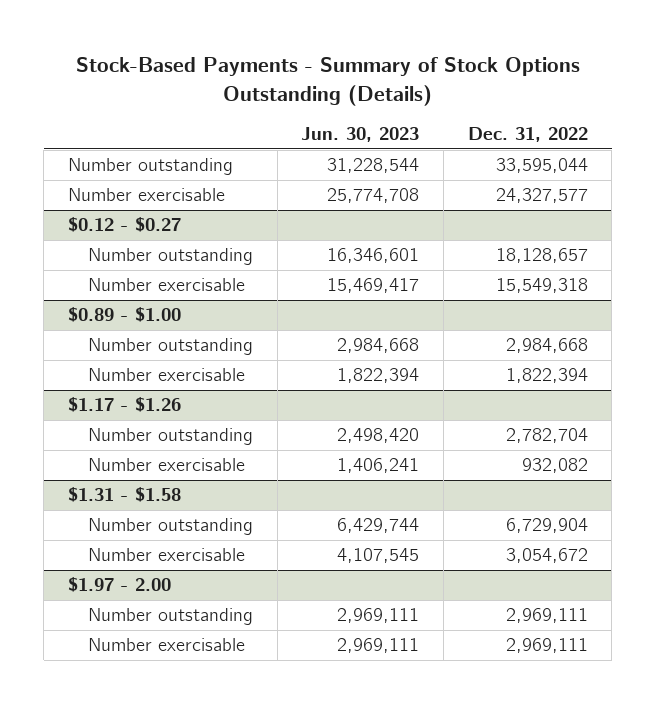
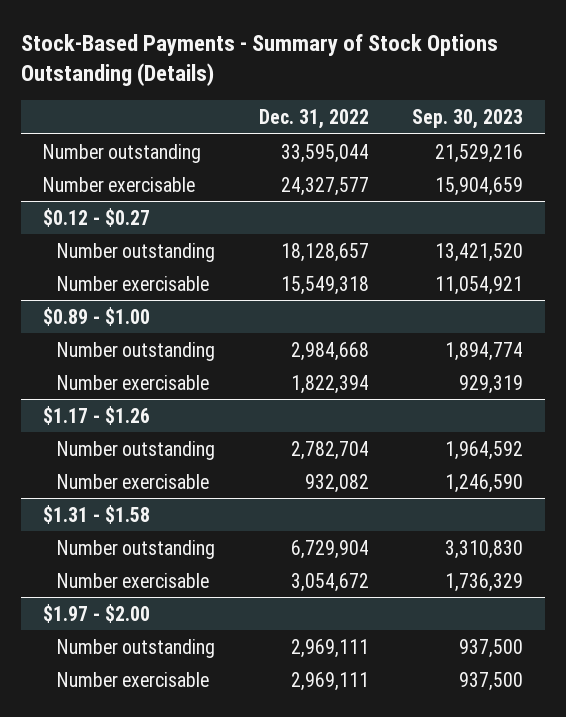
- | Jun. 30, 2023 | Dec. 31, 2022
+ | Dec. 31, 2022 | Sep. 30, 2023
- $1.97 - 2.00
+ $1.97 - $2.00

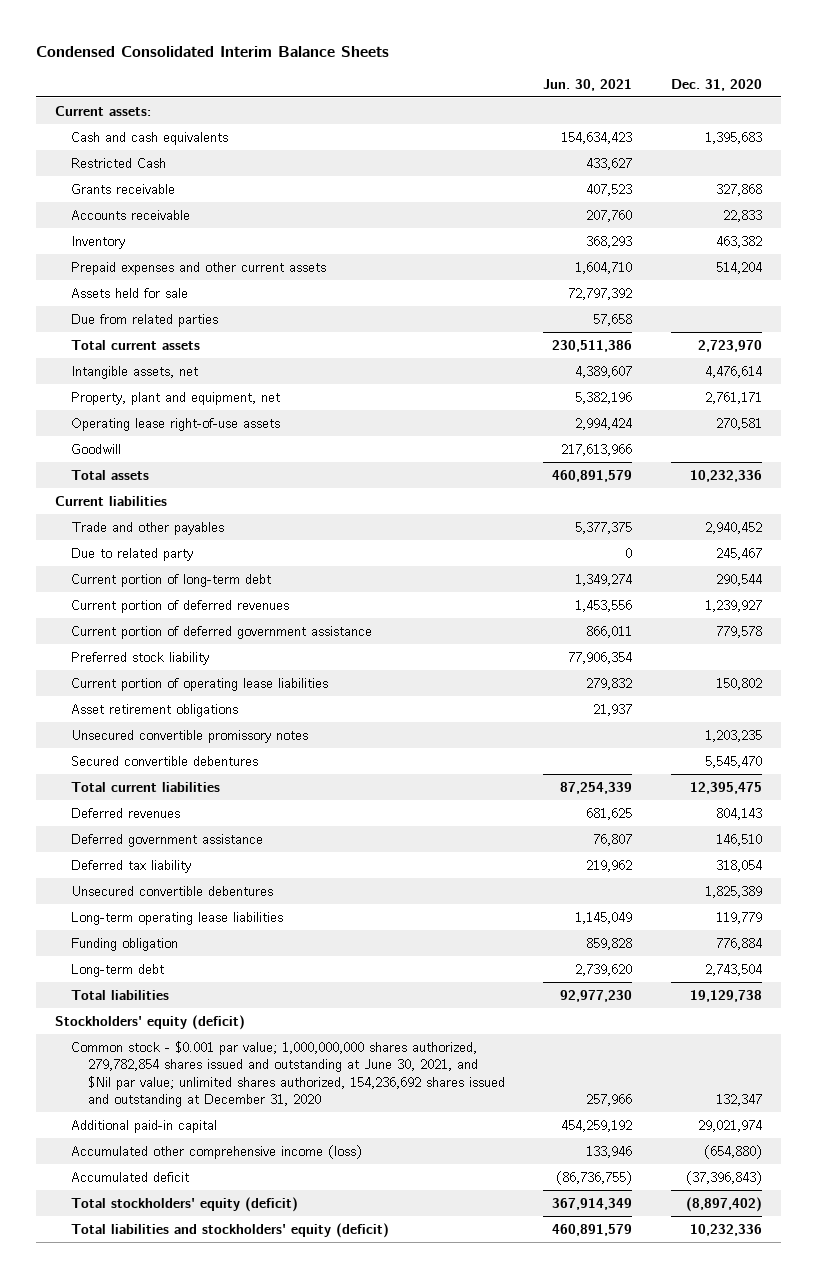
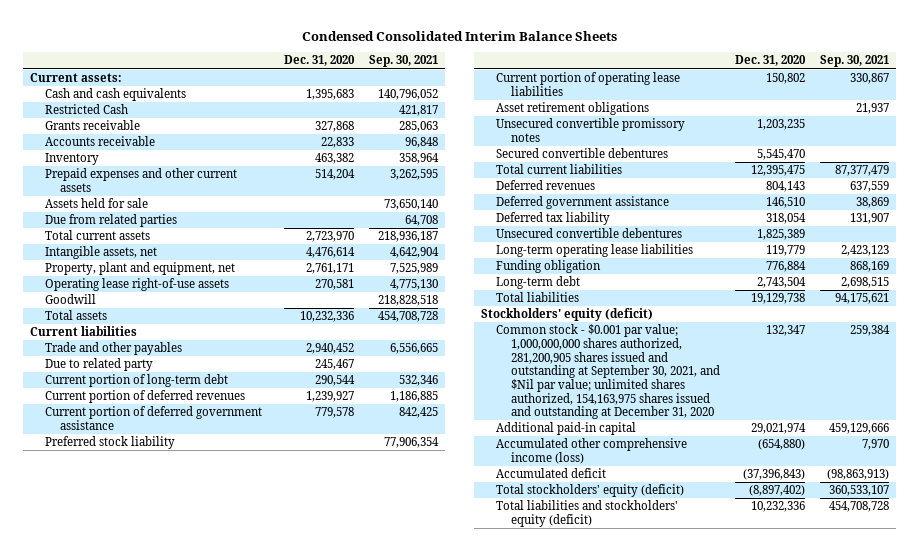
- | Jun. 30, 2021 | Dec. 31, 2020
+ | Dec. 31, 2020 | Sep. 30, 2021
- Common stock - $0.001 par value; 1,000,000,000 shares authorized, 279,782,854 shares issued and outstanding at June 30, 2021, and $Nil par value; unlimited shares authorized, 154,236,692 shares issued and outstanding at December 31, 2020 | 257,966 | 132,347
+ Common stock - $0.001 par value; 1,000,000,000 shares authorized, 281,200,905 shares issued and outstanding at September 30, 2021, and $Nil par value; unlimited shares authorized, 154,163,975 shares issued and outstanding at December 31, 2020 | 132,347 | 259,384

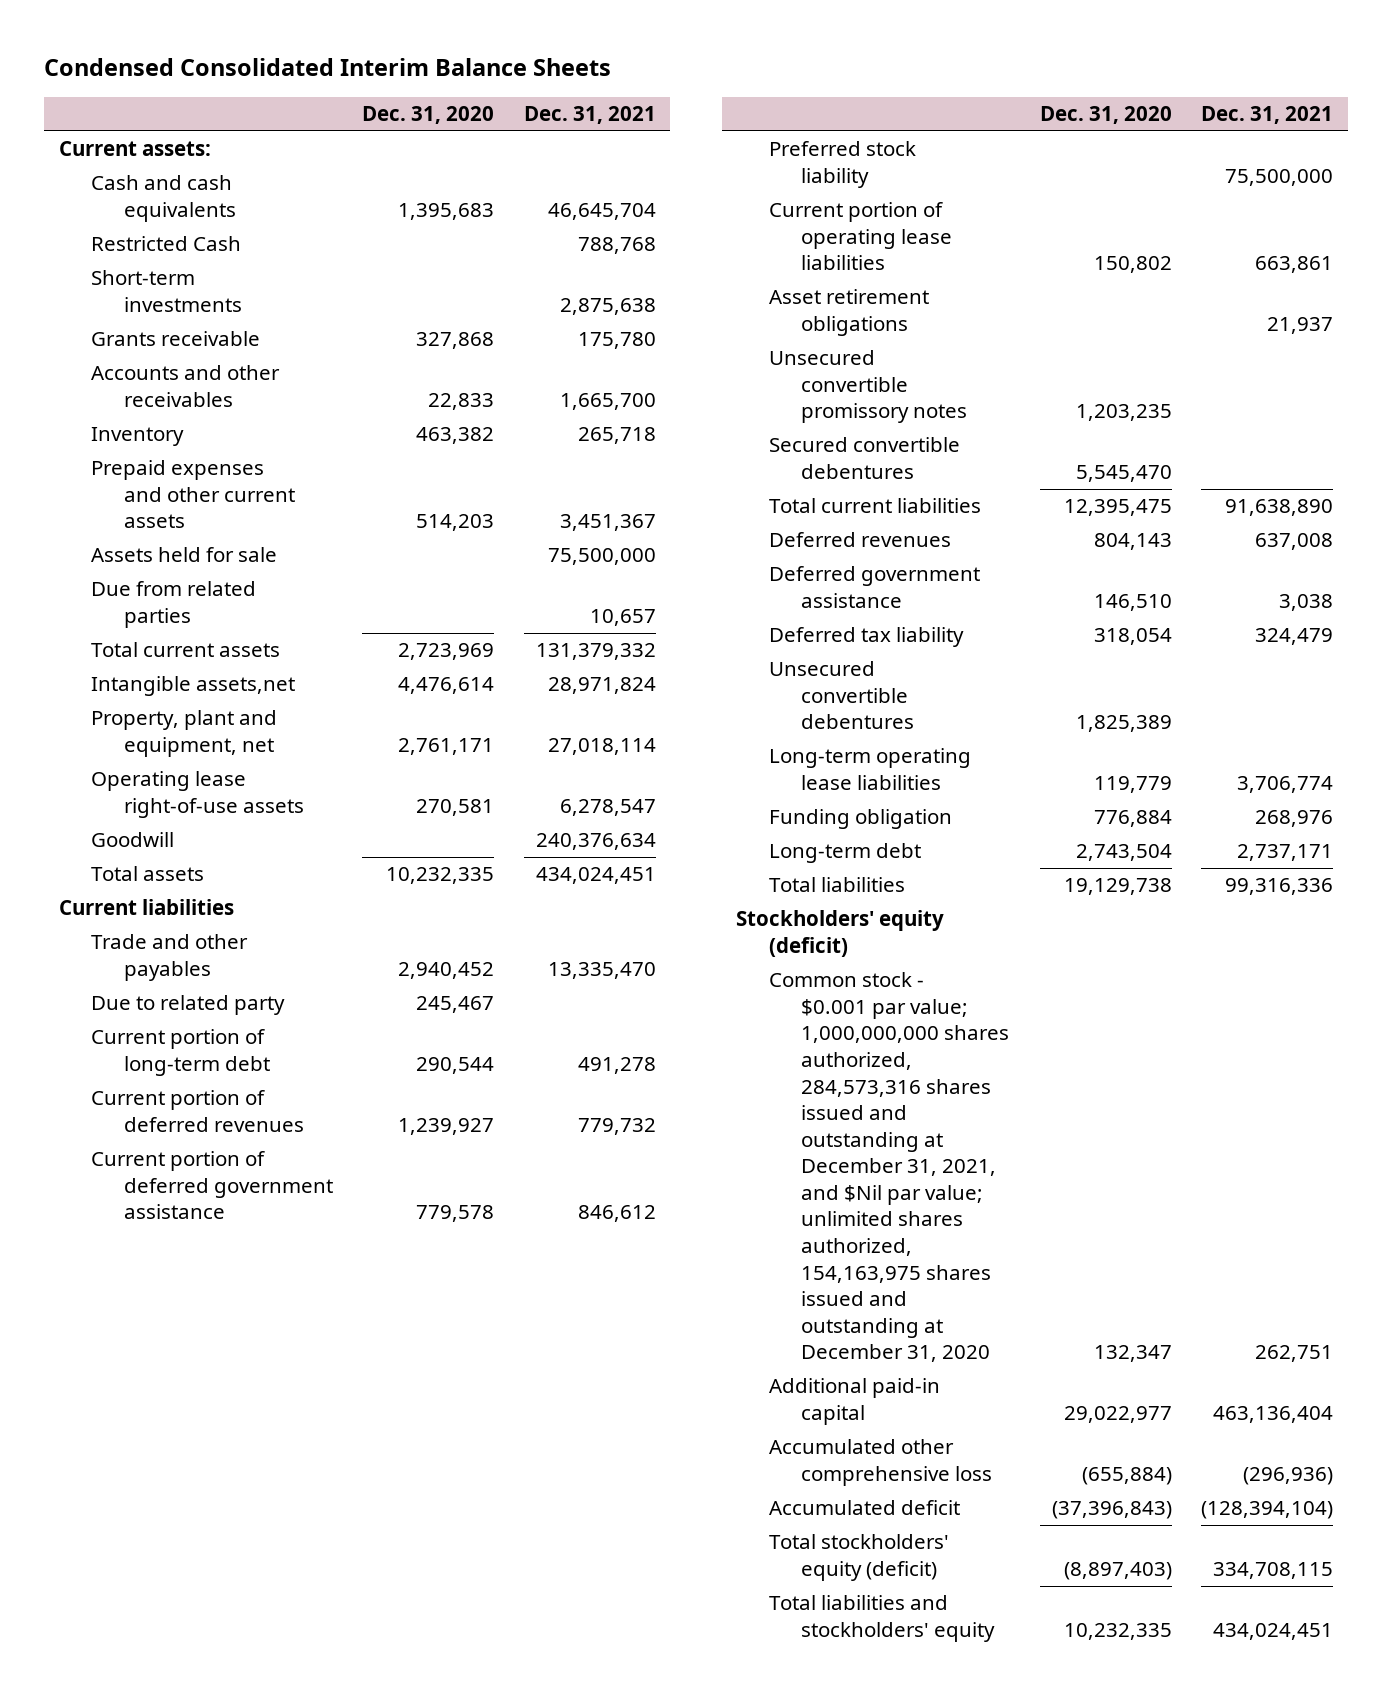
- | Dec. 31, 2020 | Sep. 30, 2021
+ | Dec. 31, 2020 | Dec. 31, 2021
+ Short-term investments | | 2,875,638
- Accounts receivable | 22,833 | 96,848
+ Accounts and other receivables | 22,833 | 1,665,700
- Prepaid expenses and other current assets | 514,204 | 3,262,595
+ Prepaid expenses and other current assets | 514,203 | 3,451,367
- Total current assets | 2,723,970 | 218,936,187
- Intangible assets, net | 4,476,614 | 4,642,904
+ Total current assets | 2,723,969 | 131,379,332
+ Intangible assets,net | 4,476,614 | 28,971,824
- Total assets | 10,232,336 | 454,708,728
+ Total assets | 10,232,335 | 434,024,451
- Common stock - $0.001 par value; 1,000,000,000 shares authorized, 281,200,905 shares issued and outstanding at September 30, 2021, and $Nil par value; unlimited shares authorized, 154,163,975 shares issued and outstanding at December 31, 2020 | 132,347 | 259,384
- Additional paid-in capital | 29,021,974 | 459,129,666
- Accumulated other comprehensive income (loss) | (654,880) | 7,970
+ Common stock - $0.001 par value; 1,000,000,000 shares authorized, 284,573,316 shares issued and outstanding at December 31, 2021, and $Nil par value; unlimited shares authorized, 154,163,975 shares issued and outstanding at December 31, 2020 | 132,347 | 262,751
+ Additional paid-in capital | 29,022,977 | 463,136,404
+ Accumulated other comprehensive loss | (655,884) | (296,936)
- Total stockholders' equity (deficit) | (8,897,402) | 360,533,107
- Total liabilities and stockholders' equity (deficit) | 10,232,336 | 454,708,728
+ Total stockholders' equity (deficit) | (8,897,403) | 334,708,115
+ Total liabilities and stockholders' equity | 10,232,335 | 434,024,451

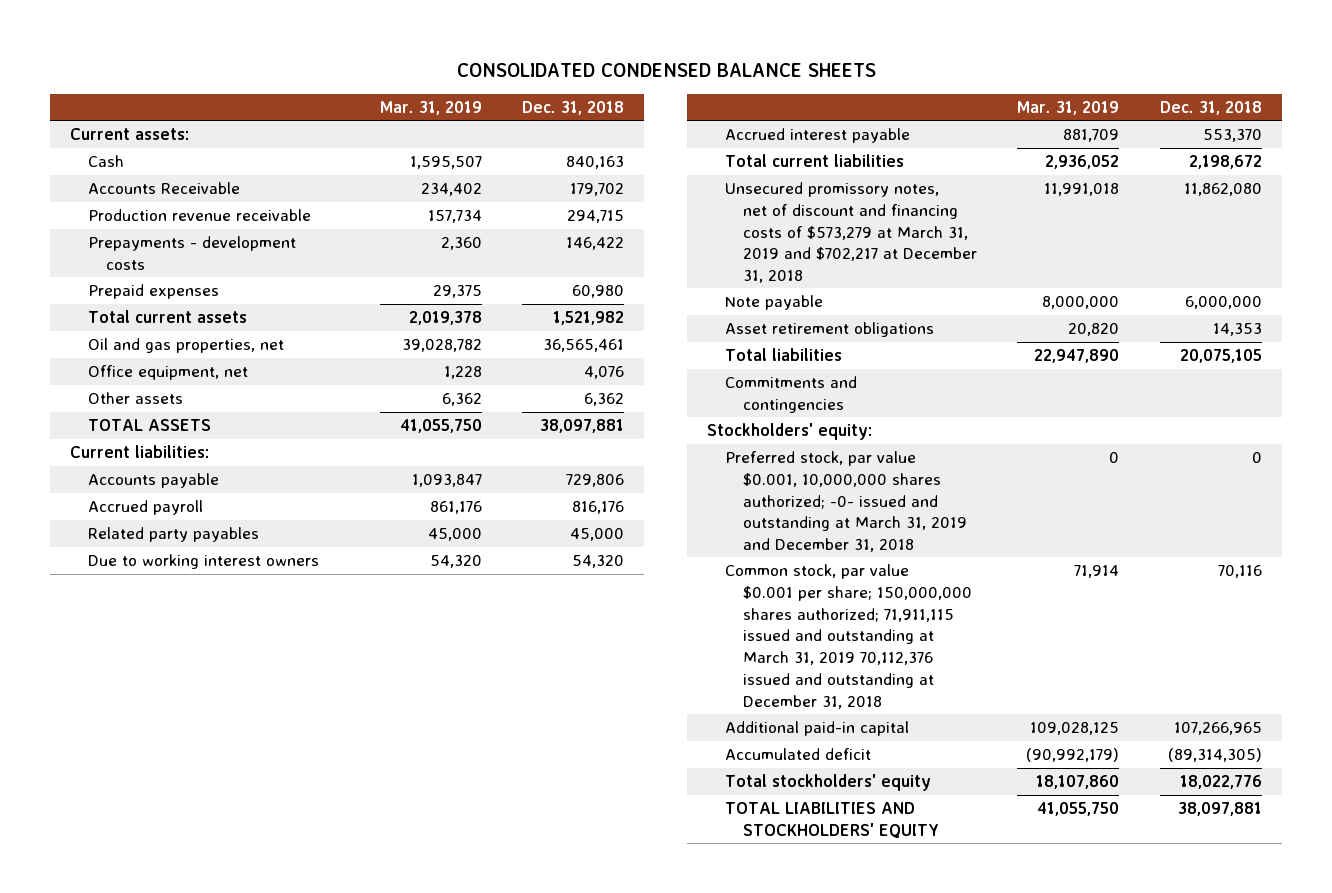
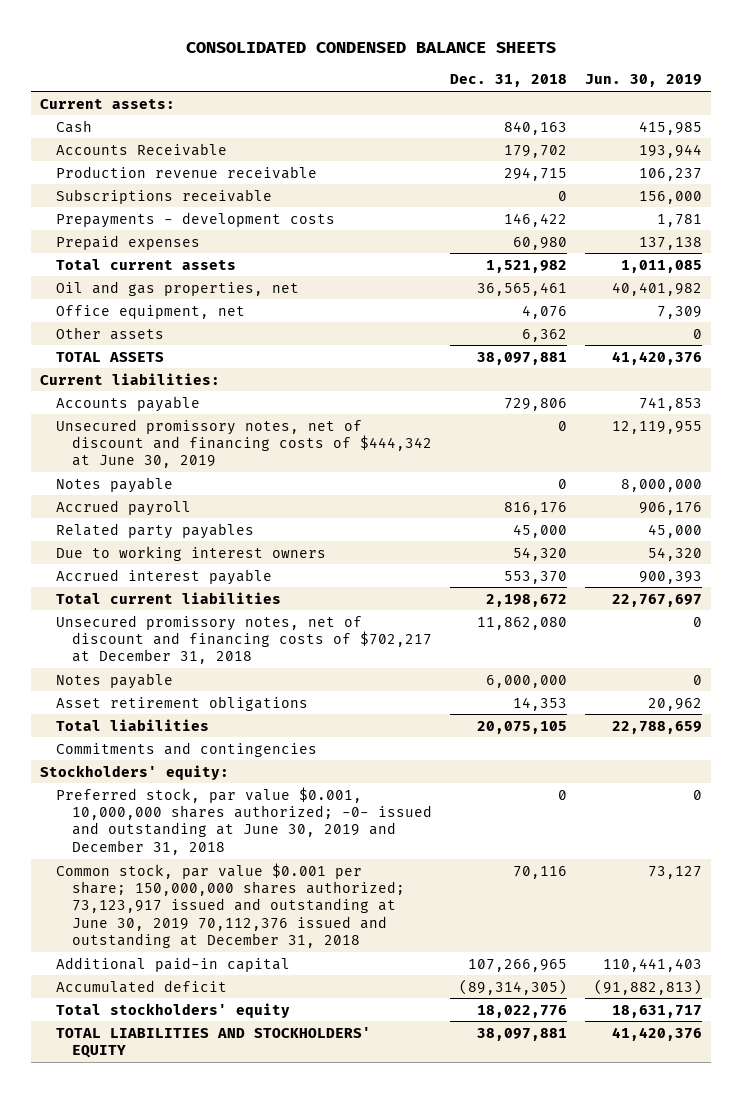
- | Mar. 31, 2019 | Dec. 31, 2018
+ | Dec. 31, 2018 | Jun. 30, 2019
+ Subscriptions receivable | 0 | 156,000
+ Unsecured promissory notes, net of discount and financing costs of $444,342 at June 30, 2019 | 0 | 12,119,955
+ Notes payable | 0 | 8,000,000
- Unsecured promissory notes, net of discount and financing costs of $573,279 at March 31, 2019 and $702,217 at December 31, 2018 | 11,991,018 | 11,862,080
- Note payable | 8,000,000 | 6,000,000
+ Unsecured promissory notes, net of discount and financing costs of $702,217 at December 31, 2018 | 11,862,080 | 0
+ Notes payable | 6,000,000 | 0
- Preferred stock, par value $0.001, 10,000,000 shares authorized; -0- issued and outstanding at March 31, 2019 and December 31, 2018 | 0 | 0
- Common stock, par value $0.001 per share; 150,000,000 shares authorized; 71,911,115 issued and outstanding at March 31, 2019 70,112,376 issued and outstanding at December 31, 2018 | 71,914 | 70,116
+ Preferred stock, par value $0.001, 10,000,000 shares authorized; -0- issued and outstanding at June 30, 2019 and December 31, 2018 | 0 | 0
+ Common stock, par value $0.001 per share; 150,000,000 shares authorized; 73,123,917 issued and outstanding at June 30, 2019 70,112,376 issued and outstanding at December 31, 2018 | 70,116 | 73,127

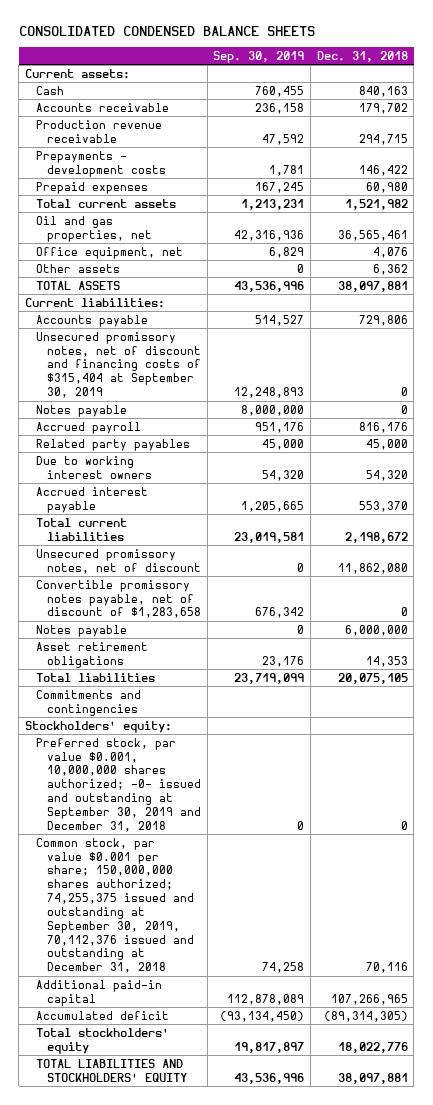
- | Dec. 31, 2018 | Jun. 30, 2019
+ | Sep. 30, 2019 | Dec. 31, 2018
- Accounts Receivable | 179,702 | 193,944
+ Accounts receivable | 236,158 | 179,702
- Subscriptions receivable | 0 | 156,000
- Unsecured promissory notes, net of discount and financing costs of $444,342 at June 30, 2019 | 0 | 12,119,955
+ Unsecured promissory notes, net of discount and financing costs of $315,404 at September 30, 2019 | 12,248,893 | 0
- Unsecured promissory notes, net of discount and financing costs of $702,217 at December 31, 2018 | 11,862,080 | 0
+ Unsecured promissory notes, net of discount | 0 | 11,862,080
+ Convertible promissory notes payable, net of discount of $1,283,658 | 676,342 | 0
- Preferred stock, par value $0.001, 10,000,000 shares authorized; -0- issued and outstanding at June 30, 2019 and December 31, 2018 | 0 | 0
- Common stock, par value $0.001 per share; 150,000,000 shares authorized; 73,123,917 issued and outstanding at June 30, 2019 70,112,376 issued and outstanding at December 31, 2018 | 70,116 | 73,127
+ Preferred stock, par value $0.001, 10,000,000 shares authorized; -0- issued and outstanding at September 30, 2019 and December 31, 2018 | 0 | 0
+ Common stock, par value $0.001 per share; 150,000,000 shares authorized; 74,255,375 issued and outstanding at September 30, 2019, 70,112,376 issued and outstanding at December 31, 2018 | 74,258 | 70,116

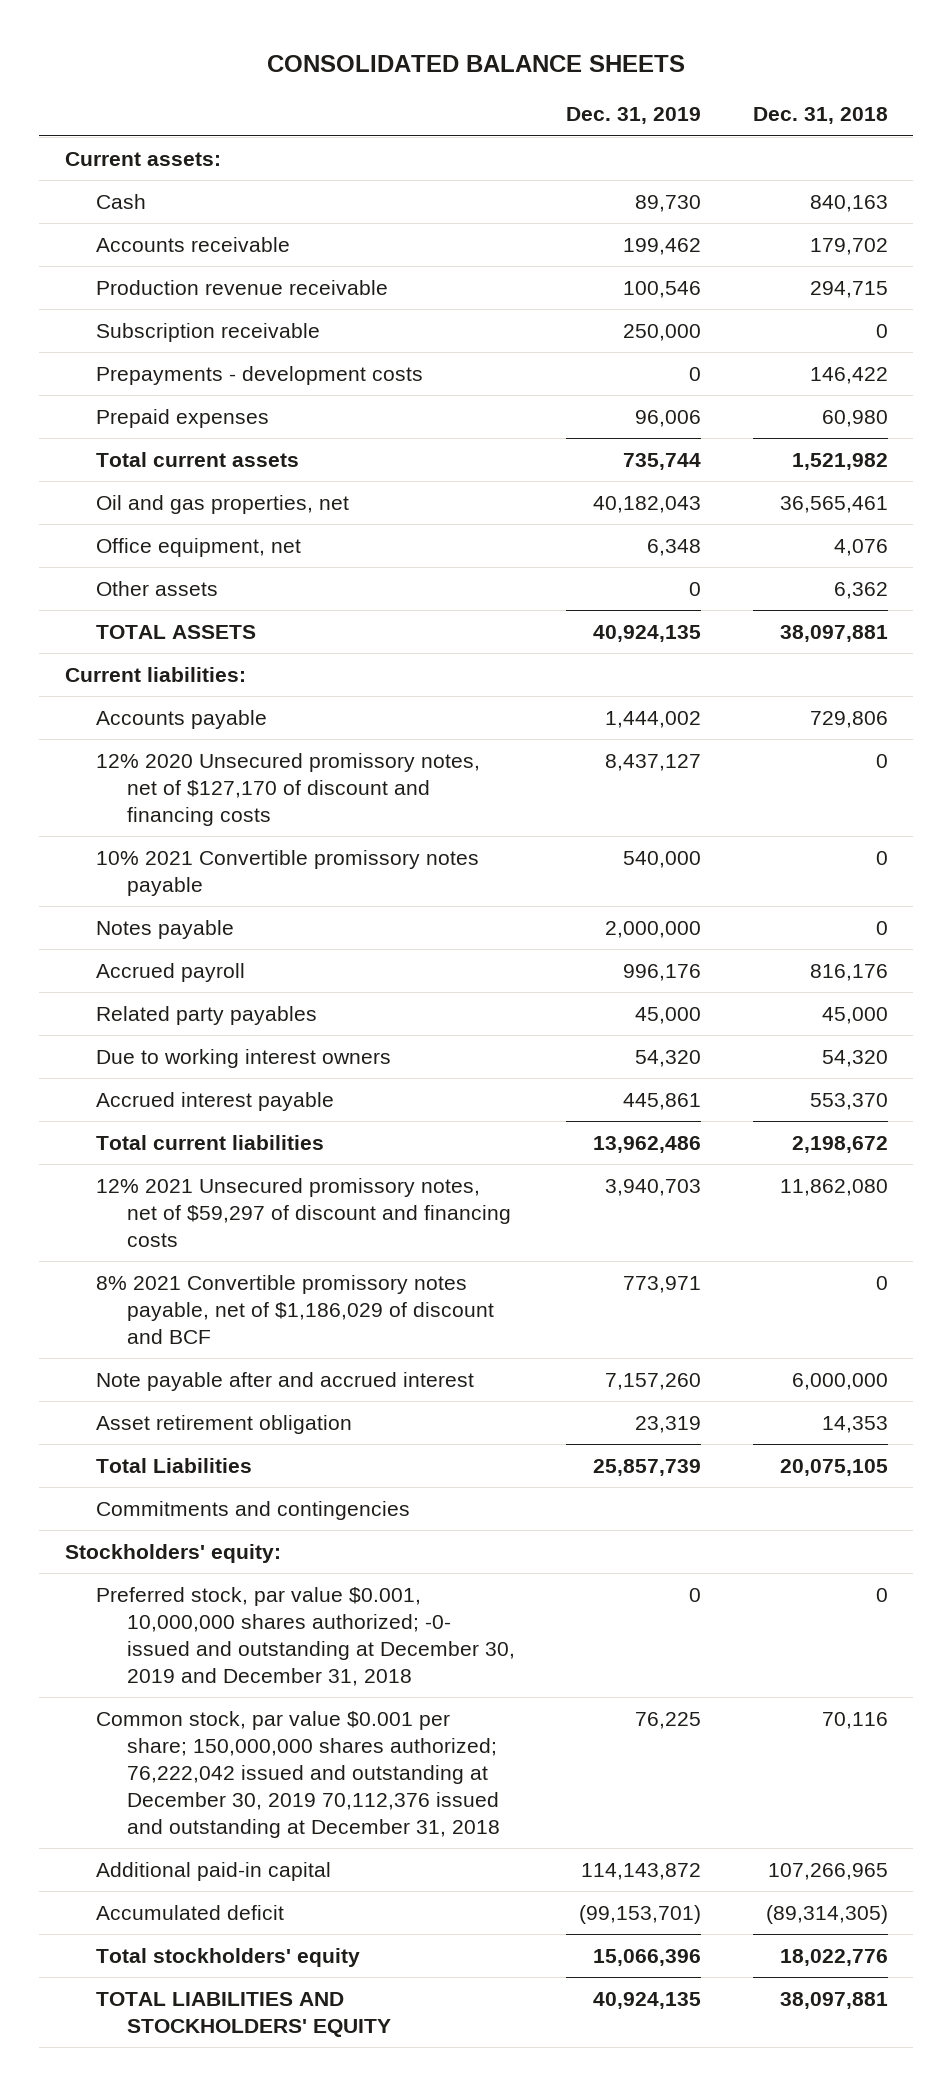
- CONSOLIDATED CONDENSED BALANCE SHEETS
+ CONSOLIDATED BALANCE SHEETS
- | Sep. 30, 2019 | Dec. 31, 2018
+ | Dec. 31, 2019 | Dec. 31, 2018
+ Subscription receivable | 250,000 | 0
- Unsecured promissory notes, net of discount and financing costs of $315,404 at September 30, 2019 | 12,248,893 | 0
+ 12% 2020 Unsecured promissory notes, net of $127,170 of discount and financing costs | 8,437,127 | 0
+ 10% 2021 Convertible promissory notes payable | 540,000 | 0
- Unsecured promissory notes, net of discount | 0 | 11,862,080
- Convertible promissory notes payable, net of discount of $1,283,658 | 676,342 | 0
- Notes payable | 0 | 6,000,000
- Asset retirement obligations | 23,176 | 14,353
- Total liabilities | 23,719,099 | 20,075,105
+ 12% 2021 Unsecured promissory notes, net of $59,297 of discount and financing costs | 3,940,703 | 11,862,080
+ 8% 2021 Convertible promissory notes payable, net of $1,186,029 of discount and BCF | 773,971 | 0
+ Note payable after and accrued interest | 7,157,260 | 6,000,000
+ Asset retirement obligation | 23,319 | 14,353
+ Total Liabilities | 25,857,739 | 20,075,105
- Preferred stock, par value $0.001, 10,000,000 shares authorized; -0- issued and outstanding at September 30, 2019 and December 31, 2018 | 0 | 0
- Common stock, par value $0.001 per share; 150,000,000 shares authorized; 74,255,375 issued and outstanding at September 30, 2019, 70,112,376 issued and outstanding at December 31, 2018 | 74,258 | 70,116
+ Preferred stock, par value $0.001, 10,000,000 shares authorized; -0- issued and outstanding at December 30, 2019 and December 31, 2018 | 0 | 0
+ Common stock, par value $0.001 per share; 150,000,000 shares authorized; 76,222,042 issued and outstanding at December 30, 2019 70,112,376 issued and outstanding at December 31, 2018 | 76,225 | 70,116

